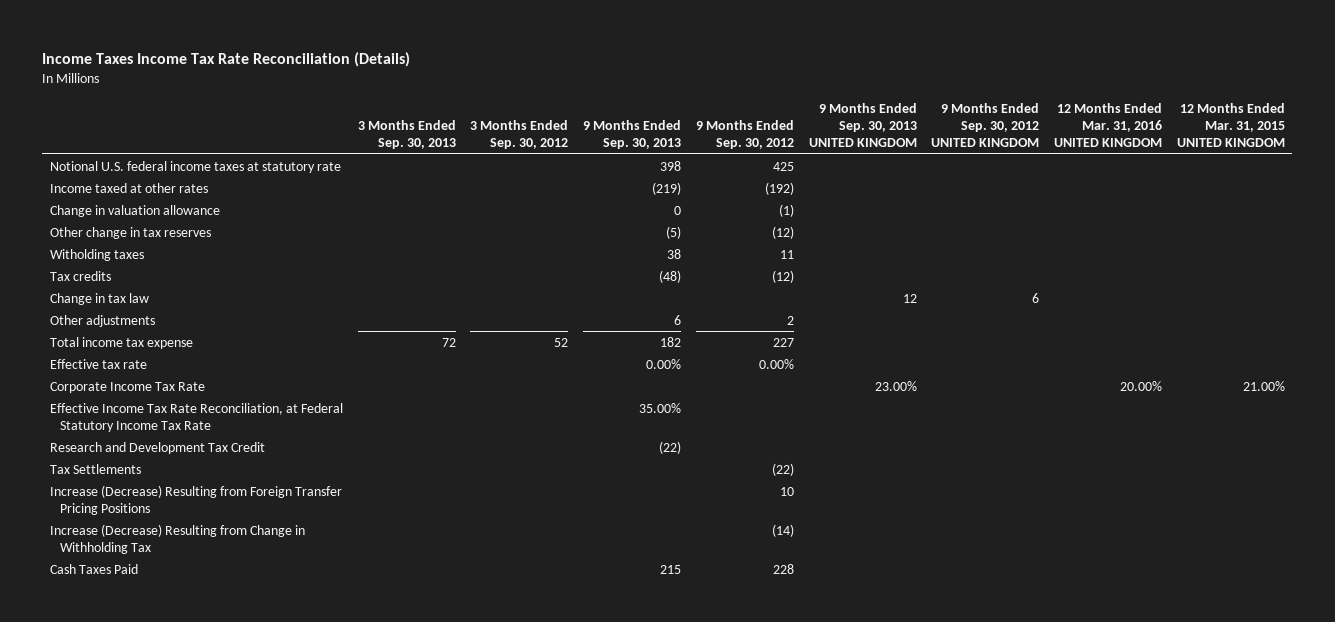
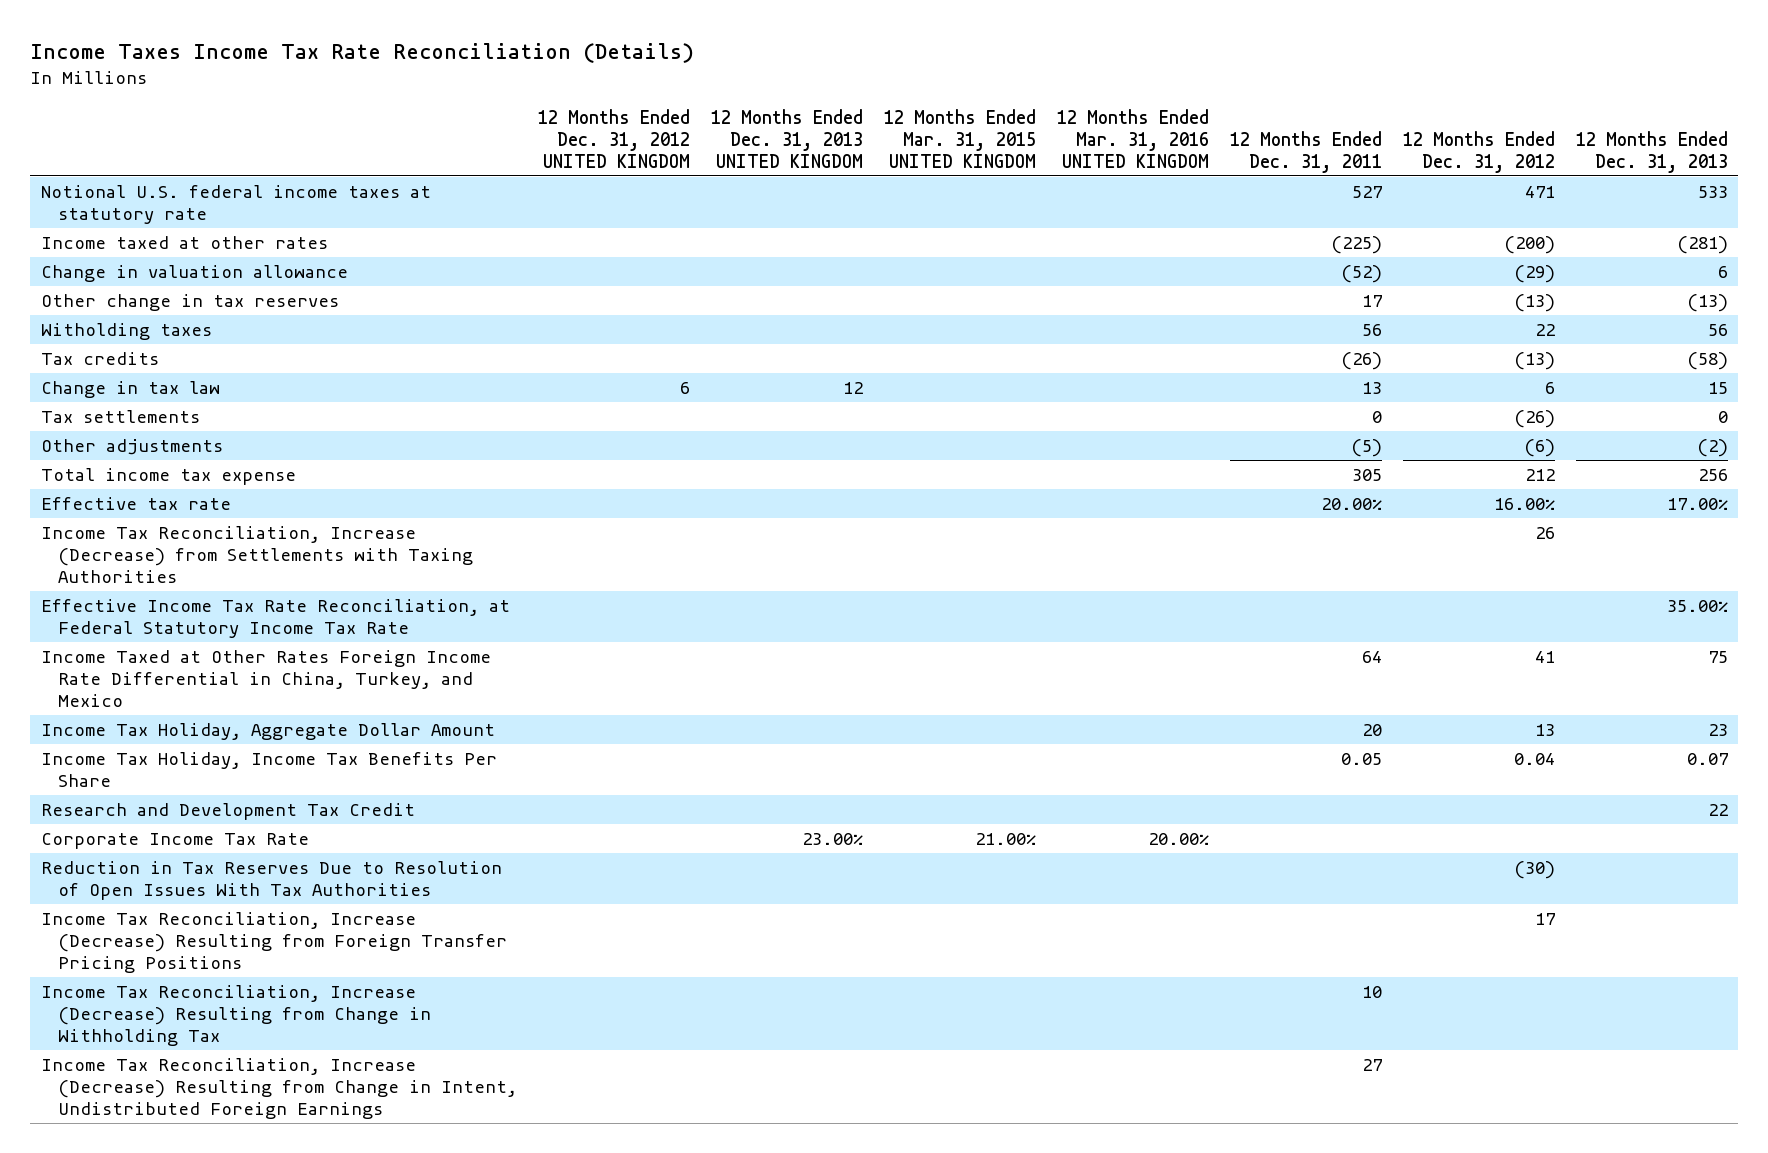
- | 3 Months Ended Sep. 30, 2013 | 3 Months Ended Sep. 30, 2012 | 9 Months Ended Sep. 30, 2013 | 9 Months Ended Sep. 30, 2012 | 9 Months Ended Sep. 30, 2013 UNITED KINGDOM | 9 Months Ended Sep. 30, 2012 UNITED KINGDOM | 12 Months Ended Mar. 31, 2016 UNITED KINGDOM | 12 Months Ended Mar. 31, 2015 UNITED KINGDOM
+ | 12 Months Ended Dec. 31, 2012 UNITED KINGDOM | 12 Months Ended Dec. 31, 2013 UNITED KINGDOM | 12 Months Ended Mar. 31, 2015 UNITED KINGDOM | 12 Months Ended Mar. 31, 2016 UNITED KINGDOM | 12 Months Ended Dec. 31, 2011 | 12 Months Ended Dec. 31, 2012 | 12 Months Ended Dec. 31, 2013
+ Tax settlements | | | | | 0 | (26) | 0
+ Income Tax Reconciliation, Increase (Decrease) from Settlements with Taxing Authorities | | | | | | 26 |
+ Income Taxed at Other Rates Foreign Income Rate Differential in China, Turkey, and Mexico | | | | | 64 | 41 | 75
+ Income Tax Holiday, Aggregate Dollar Amount | | | | | 20 | 13 | 23
+ Income Tax Holiday, Income Tax Benefits Per Share | | | | | 0.05 | 0.04 | 0.07
- Tax Settlements | | | | (22) | | | |
- Increase (Decrease) Resulting from Foreign Transfer Pricing Positions | | | | 10 | | | |
- Increase (Decrease) Resulting from Change in Withholding Tax | | | | (14) | | | |
- Cash Taxes Paid | | | 215 | 228 | | | |
moved down: Corporate Income Tax Rate | | 23.00% | 21.00% | 20.00% | | |
+ Reduction in Tax Reserves Due to Resolution of Open Issues With Tax Authorities | | | | | | (30) |
+ Income Tax Reconciliation, Increase (Decrease) Resulting from Foreign Transfer Pricing Positions | | | | | | 17 |
+ Income Tax Reconciliation, Increase (Decrease) Resulting from Change in Withholding Tax | | | | | 10 | |
+ Income Tax Reconciliation, Increase (Decrease) Resulting from Change in Intent, Undistributed Foreign Earnings | | | | | 27 | |

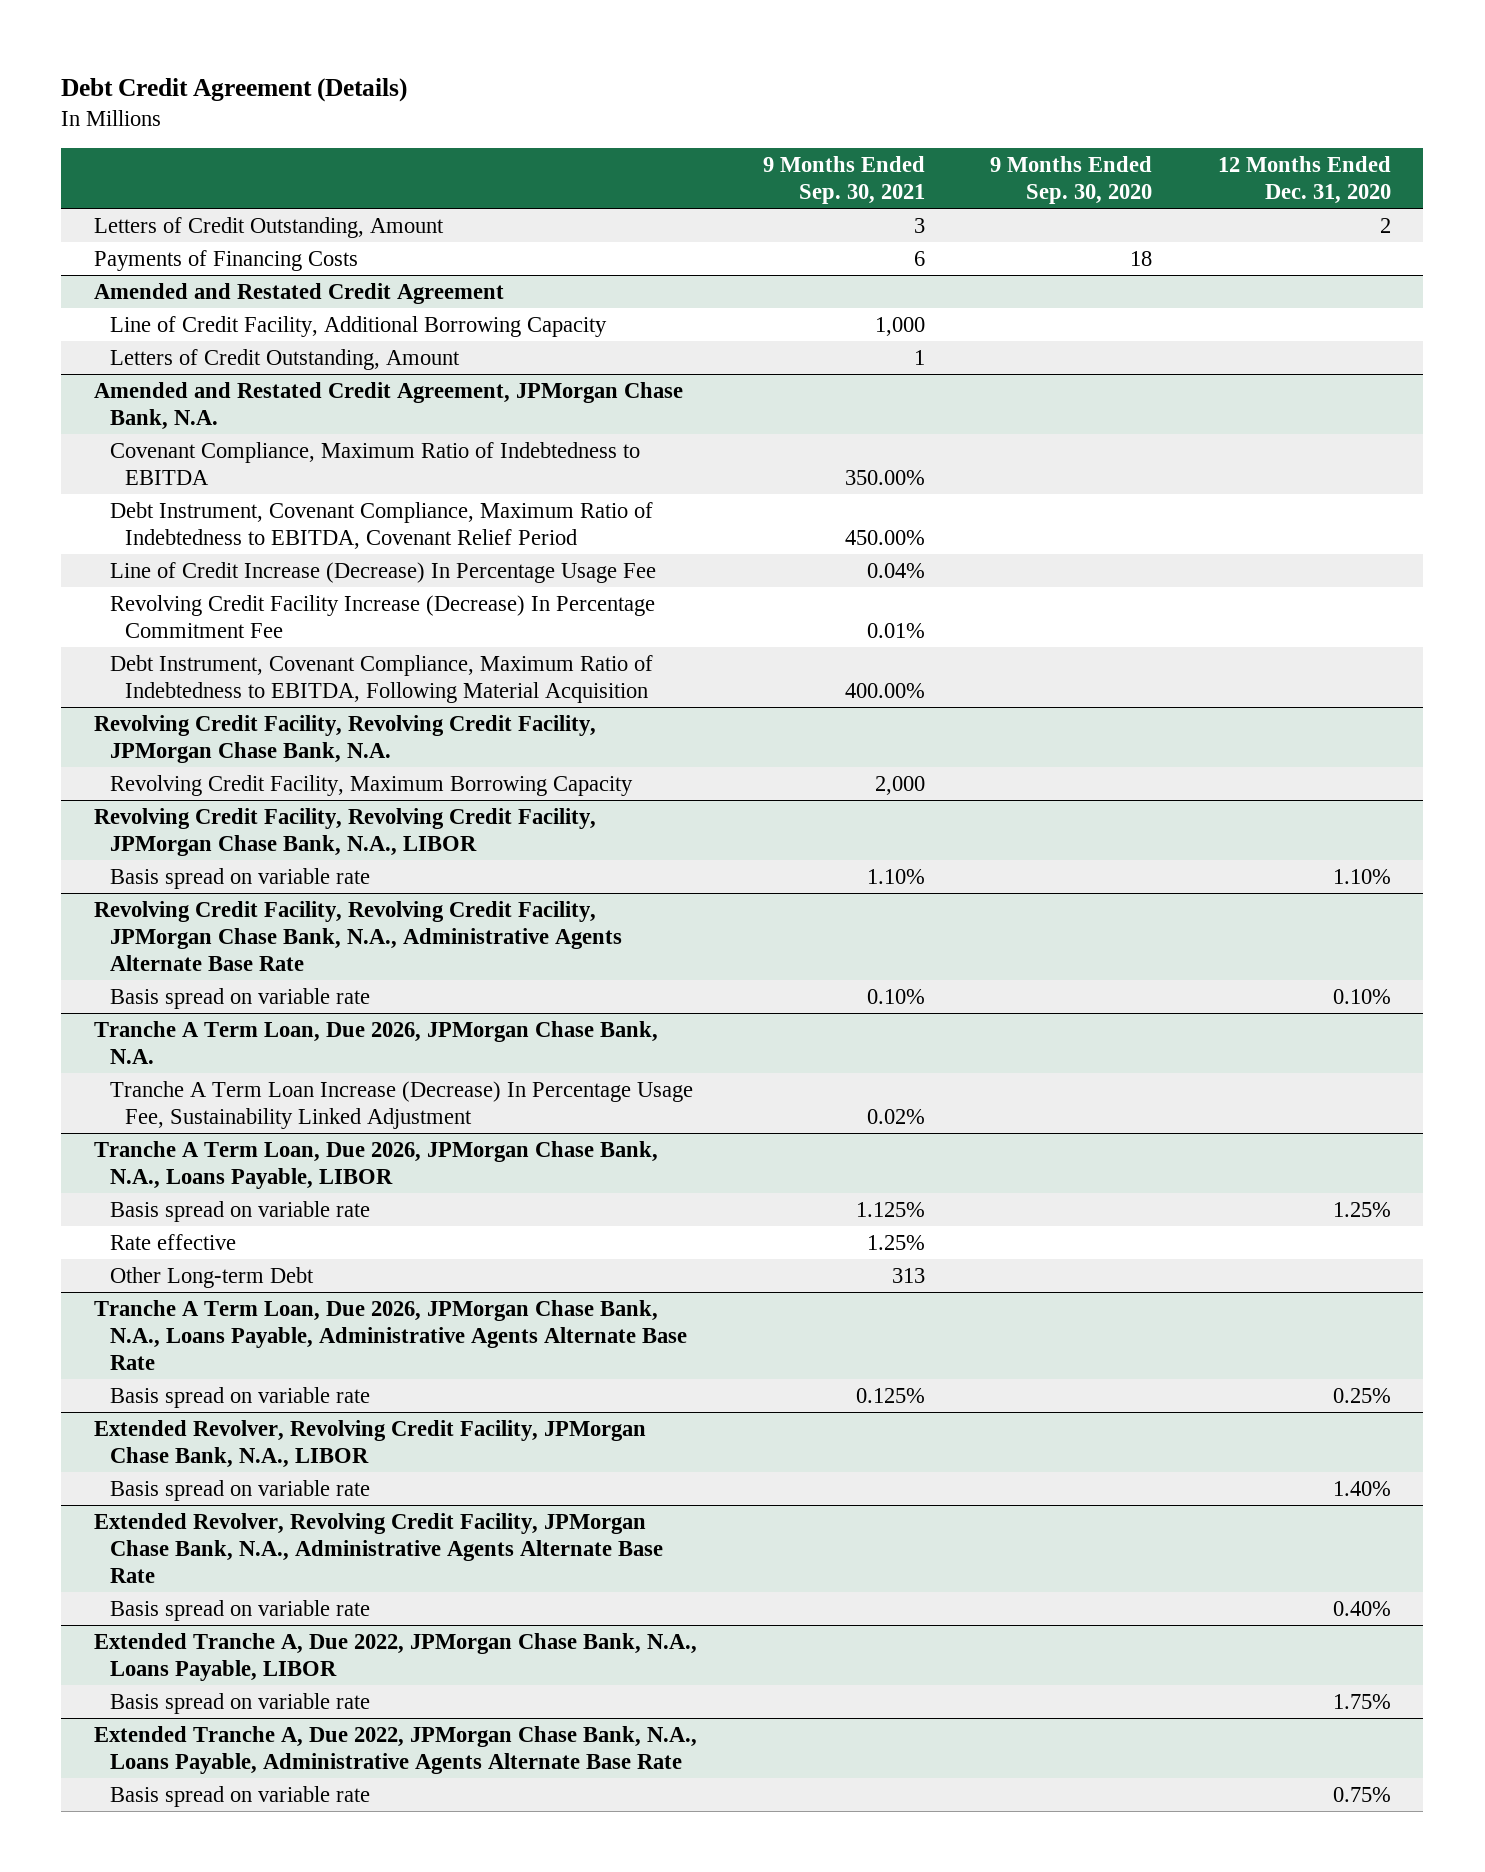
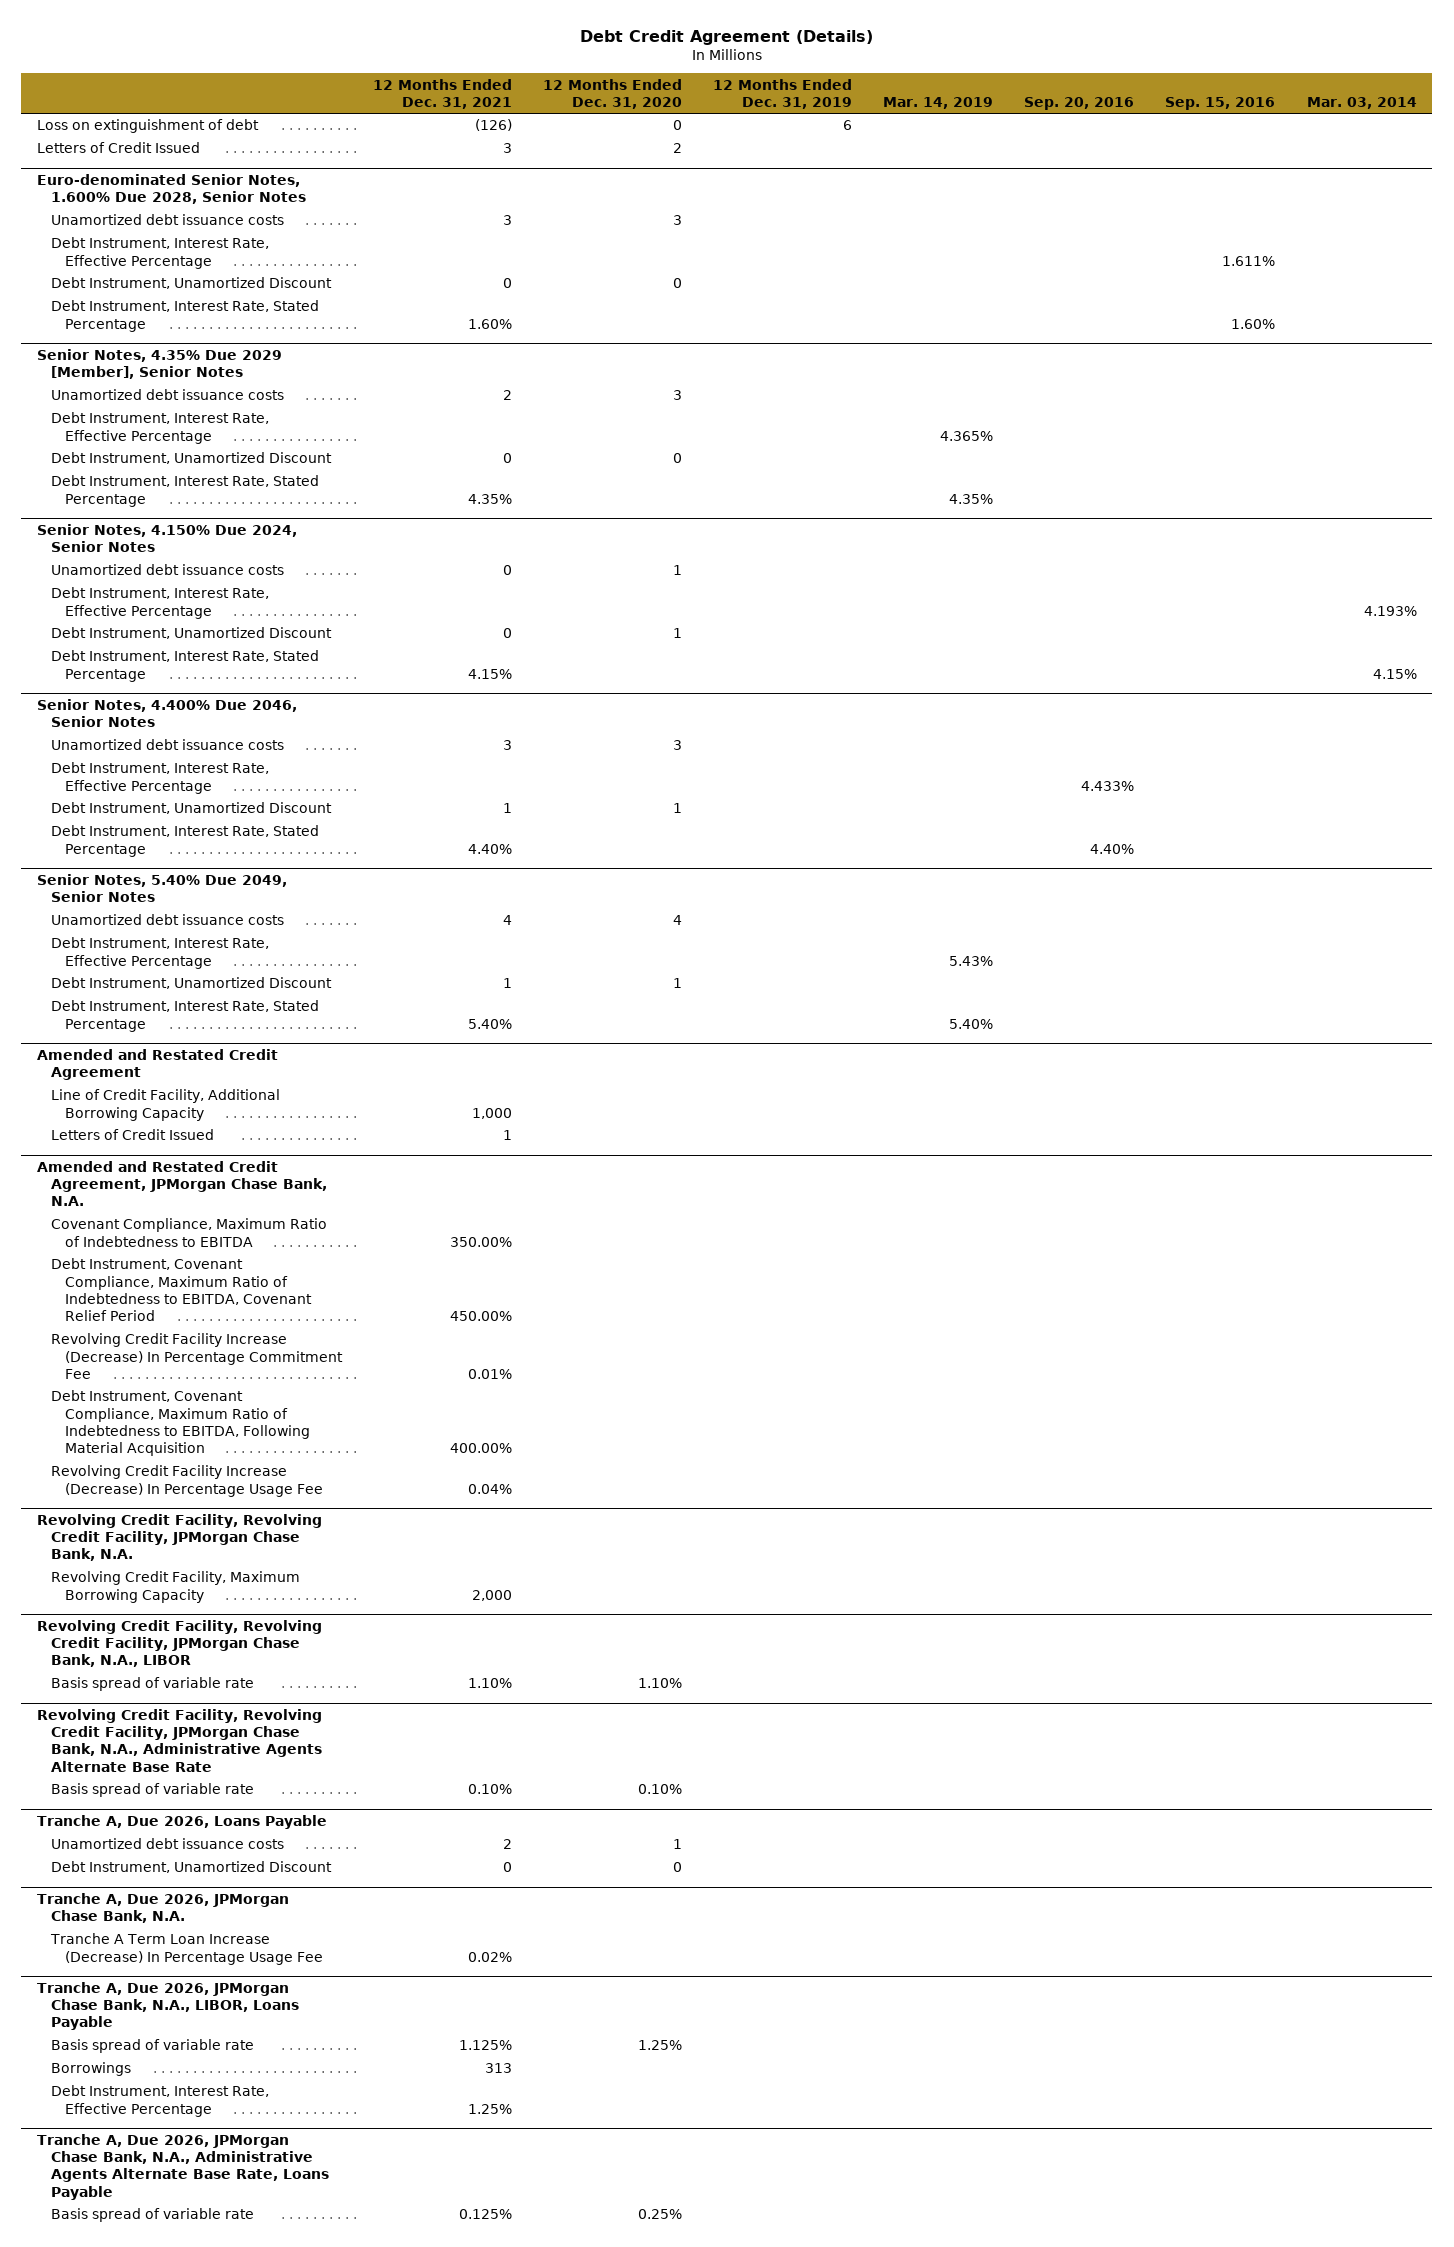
- | 9 Months Ended Sep. 30, 2021 | 9 Months Ended Sep. 30, 2020 | 12 Months Ended Dec. 31, 2020
+ | 12 Months Ended Dec. 31, 2021 | 12 Months Ended Dec. 31, 2020 | 12 Months Ended Dec. 31, 2019 | Mar. 14, 2019 | Sep. 20, 2016 | Sep. 15, 2016 | Mar. 03, 2014
- Letters of Credit Outstanding, Amount | 3 | | 2
- Payments of Financing Costs | 6 | 18 |
+ Loss on extinguishment of debt | (126) | 0 | 6 | | | |
+ Letters of Credit Issued | 3 | 2 | | | | |
+ Euro-denominated Senior Notes, 1.600% Due 2028, Senior Notes
+ Unamortized debt issuance costs | 3 | 3 | | | | |
+ Debt Instrument, Interest Rate, Effective Percentage | | | | | | 1.611% |
+ Debt Instrument, Unamortized Discount | 0 | 0 | | | | |
+ Debt Instrument, Interest Rate, Stated Percentage | 1.60% | | | | | 1.60% |
+ Senior Notes, 4.35% Due 2029 [Member], Senior Notes
+ Unamortized debt issuance costs | 2 | 3 | | | | |
+ Debt Instrument, Interest Rate, Effective Percentage | | | | 4.365% | | |
+ Debt Instrument, Unamortized Discount | 0 | 0 | | | | |
+ Debt Instrument, Interest Rate, Stated Percentage | 4.35% | | | 4.35% | | |
+ Senior Notes, 4.150% Due 2024, Senior Notes
+ Unamortized debt issuance costs | 0 | 1 | | | | |
+ Debt Instrument, Interest Rate, Effective Percentage | | | | | | | 4.193%
+ Debt Instrument, Unamortized Discount | 0 | 1 | | | | |
+ Debt Instrument, Interest Rate, Stated Percentage | 4.15% | | | | | | 4.15%
+ Senior Notes, 4.400% Due 2046, Senior Notes
+ Unamortized debt issuance costs | 3 | 3 | | | | |
+ Debt Instrument, Interest Rate, Effective Percentage | | | | | 4.433% | |
+ Debt Instrument, Unamortized Discount | 1 | 1 | | | | |
+ Debt Instrument, Interest Rate, Stated Percentage | 4.40% | | | | 4.40% | |
+ Senior Notes, 5.40% Due 2049, Senior Notes
+ Unamortized debt issuance costs | 4 | 4 | | | | |
+ Debt Instrument, Interest Rate, Effective Percentage | | | | 5.43% | | |
+ Debt Instrument, Unamortized Discount | 1 | 1 | | | | |
+ Debt Instrument, Interest Rate, Stated Percentage | 5.40% | | | 5.40% | | |
@ Amended and Restated Credit Agreement
- Letters of Credit Outstanding, Amount | 1 | |
+ Letters of Credit Issued | 1 | | | | | |
@ Amended and Restated Credit Agreement, JPMorgan Chase Bank, N.A.
- Line of Credit Increase (Decrease) In Percentage Usage Fee | 0.04% | |
+ Revolving Credit Facility Increase (Decrease) In Percentage Usage Fee | 0.04% | | | | | |
@ Revolving Credit Facility, Revolving Credit Facility, JPMorgan Chase Bank, N.A., LIBOR
- Basis spread on variable rate | 1.10% | | 1.10%
+ Basis spread of variable rate | 1.10% | 1.10% | | | | |
@ Revolving Credit Facility, Revolving Credit Facility, JPMorgan Chase Bank, N.A., Administrative Agents Alternate Base Rate
- Basis spread on variable rate | 0.10% | | 0.10%
- Tranche A Term Loan, Due 2026, JPMorgan Chase Bank, N.A.
- Tranche A Term Loan Increase (Decrease) In Percentage Usage Fee, Sustainability Linked Adjustment | 0.02% | |
- Tranche A Term Loan, Due 2026, JPMorgan Chase Bank, N.A., Loans Payable, LIBOR
- Basis spread on variable rate | 1.125% | | 1.25%
- Rate effective | 1.25% | |
- Other Long-term Debt | 313 | |
- Tranche A Term Loan, Due 2026, JPMorgan Chase Bank, N.A., Loans Payable, Administrative Agents Alternate Base Rate
- Basis spread on variable rate | 0.125% | | 0.25%
- Extended Revolver, Revolving Credit Facility, JPMorgan Chase Bank, N.A., LIBOR
- Basis spread on variable rate | | | 1.40%
- Extended Revolver, Revolving Credit Facility, JPMorgan Chase Bank, N.A., Administrative Agents Alternate Base Rate
- Basis spread on variable rate | | | 0.40%
- Extended Tranche A, Due 2022, JPMorgan Chase Bank, N.A., Loans Payable, LIBOR
- Basis spread on variable rate | | | 1.75%
- Extended Tranche A, Due 2022, JPMorgan Chase Bank, N.A., Loans Payable, Administrative Agents Alternate Base Rate
- Basis spread on variable rate | | | 0.75%
@ Revolving Credit Facility, Revolving Credit Facility, JPMorgan Chase Bank, N.A., Administrative Agents Alternate Base Rate
+ Basis spread of variable rate | 0.10% | 0.10% | | | | |
+ Tranche A, Due 2026, Loans Payable
+ Unamortized debt issuance costs | 2 | 1 | | | | |
+ Debt Instrument, Unamortized Discount | 0 | 0 | | | | |
+ Tranche A, Due 2026, JPMorgan Chase Bank, N.A.
+ Tranche A Term Loan Increase (Decrease) In Percentage Usage Fee | 0.02% | | | | | |
+ Tranche A, Due 2026, JPMorgan Chase Bank, N.A., LIBOR, Loans Payable
+ Basis spread of variable rate | 1.125% | 1.25% | | | | |
+ Borrowings | 313 | | | | | |
+ Debt Instrument, Interest Rate, Effective Percentage | 1.25% | | | | | |
+ Tranche A, Due 2026, JPMorgan Chase Bank, N.A., Administrative Agents Alternate Base Rate, Loans Payable
+ Basis spread of variable rate | 0.125% | 0.25% | | | | |

